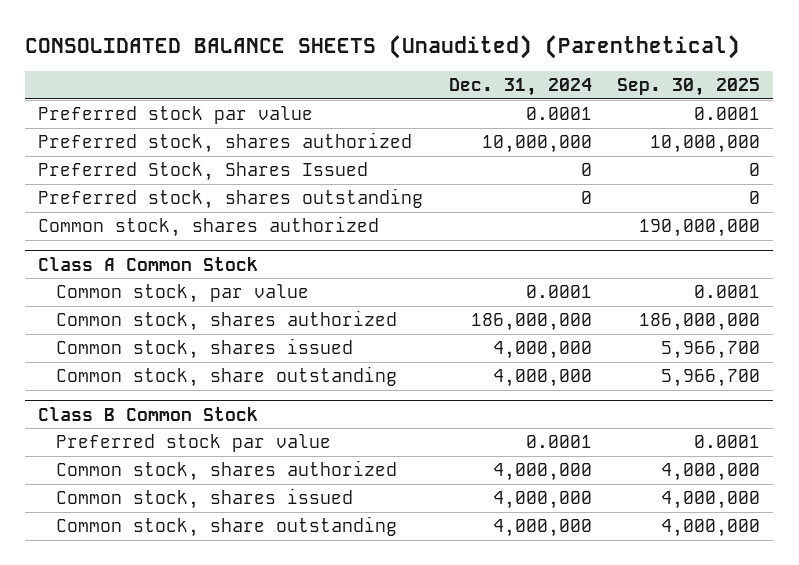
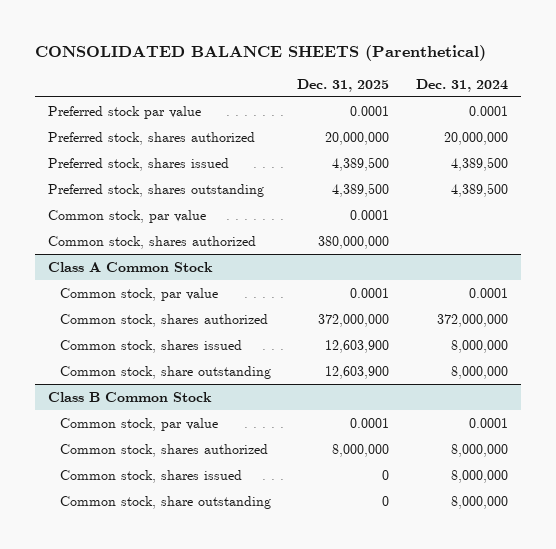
- CONSOLIDATED BALANCE SHEETS (Unaudited) (Parenthetical)
+ CONSOLIDATED BALANCE SHEETS (Parenthetical)
- | Dec. 31, 2024 | Sep. 30, 2025
+ | Dec. 31, 2025 | Dec. 31, 2024
- Preferred stock, shares authorized | 10,000,000 | 10,000,000
- Preferred Stock, Shares Issued | 0 | 0
- Preferred stock, shares outstanding | 0 | 0
+ Preferred stock, shares authorized | 20,000,000 | 20,000,000
+ Preferred stock, shares issued | 4,389,500 | 4,389,500
+ Preferred stock, shares outstanding | 4,389,500 | 4,389,500
+ Common stock, par value | 0.0001 |
@ Class A Common Stock
- Common stock, shares authorized | 186,000,000 | 186,000,000
- Common stock, shares issued | 4,000,000 | 5,966,700
- Common stock, share outstanding | 4,000,000 | 5,966,700
+ Common stock, shares authorized | 372,000,000 | 372,000,000
+ Common stock, shares issued | 12,603,900 | 8,000,000
+ Common stock, share outstanding | 12,603,900 | 8,000,000
@ Class B Common Stock
- Preferred stock par value | 0.0001 | 0.0001
- Common stock, shares authorized | 4,000,000 | 4,000,000
- Common stock, shares issued | 4,000,000 | 4,000,000
- Common stock, share outstanding | 4,000,000 | 4,000,000
+ Common stock, par value | 0.0001 | 0.0001
+ Common stock, shares authorized | 8,000,000 | 8,000,000
+ Common stock, shares issued | 0 | 8,000,000
+ Common stock, share outstanding | 0 | 8,000,000

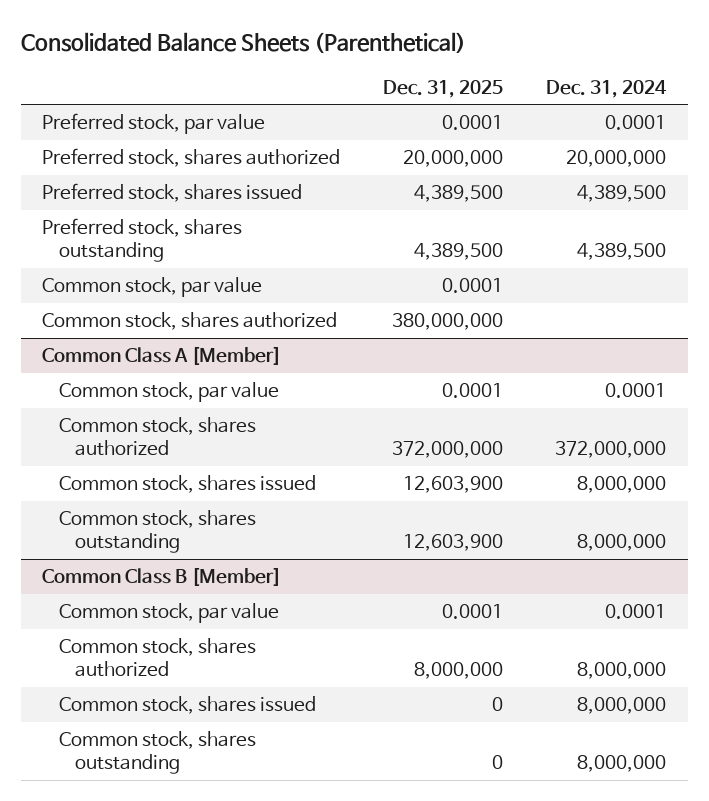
- CONSOLIDATED BALANCE SHEETS (Parenthetical)
+ Consolidated Balance Sheets (Parenthetical)
- Preferred stock par value | 0.0001 | 0.0001
+ Preferred stock, par value | 0.0001 | 0.0001
- Class A Common Stock
+ Common Class A [Member]
- Common stock, share outstanding | 12,603,900 | 8,000,000
- Class B Common Stock
+ Common stock, shares outstanding | 12,603,900 | 8,000,000
+ Common Class B [Member]
- Common stock, share outstanding | 0 | 8,000,000
+ Common stock, shares outstanding | 0 | 8,000,000

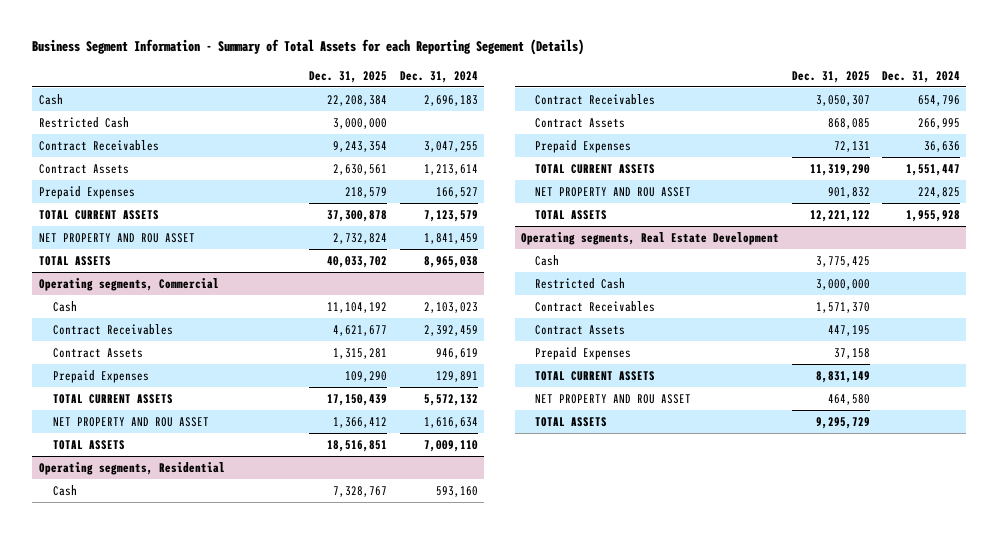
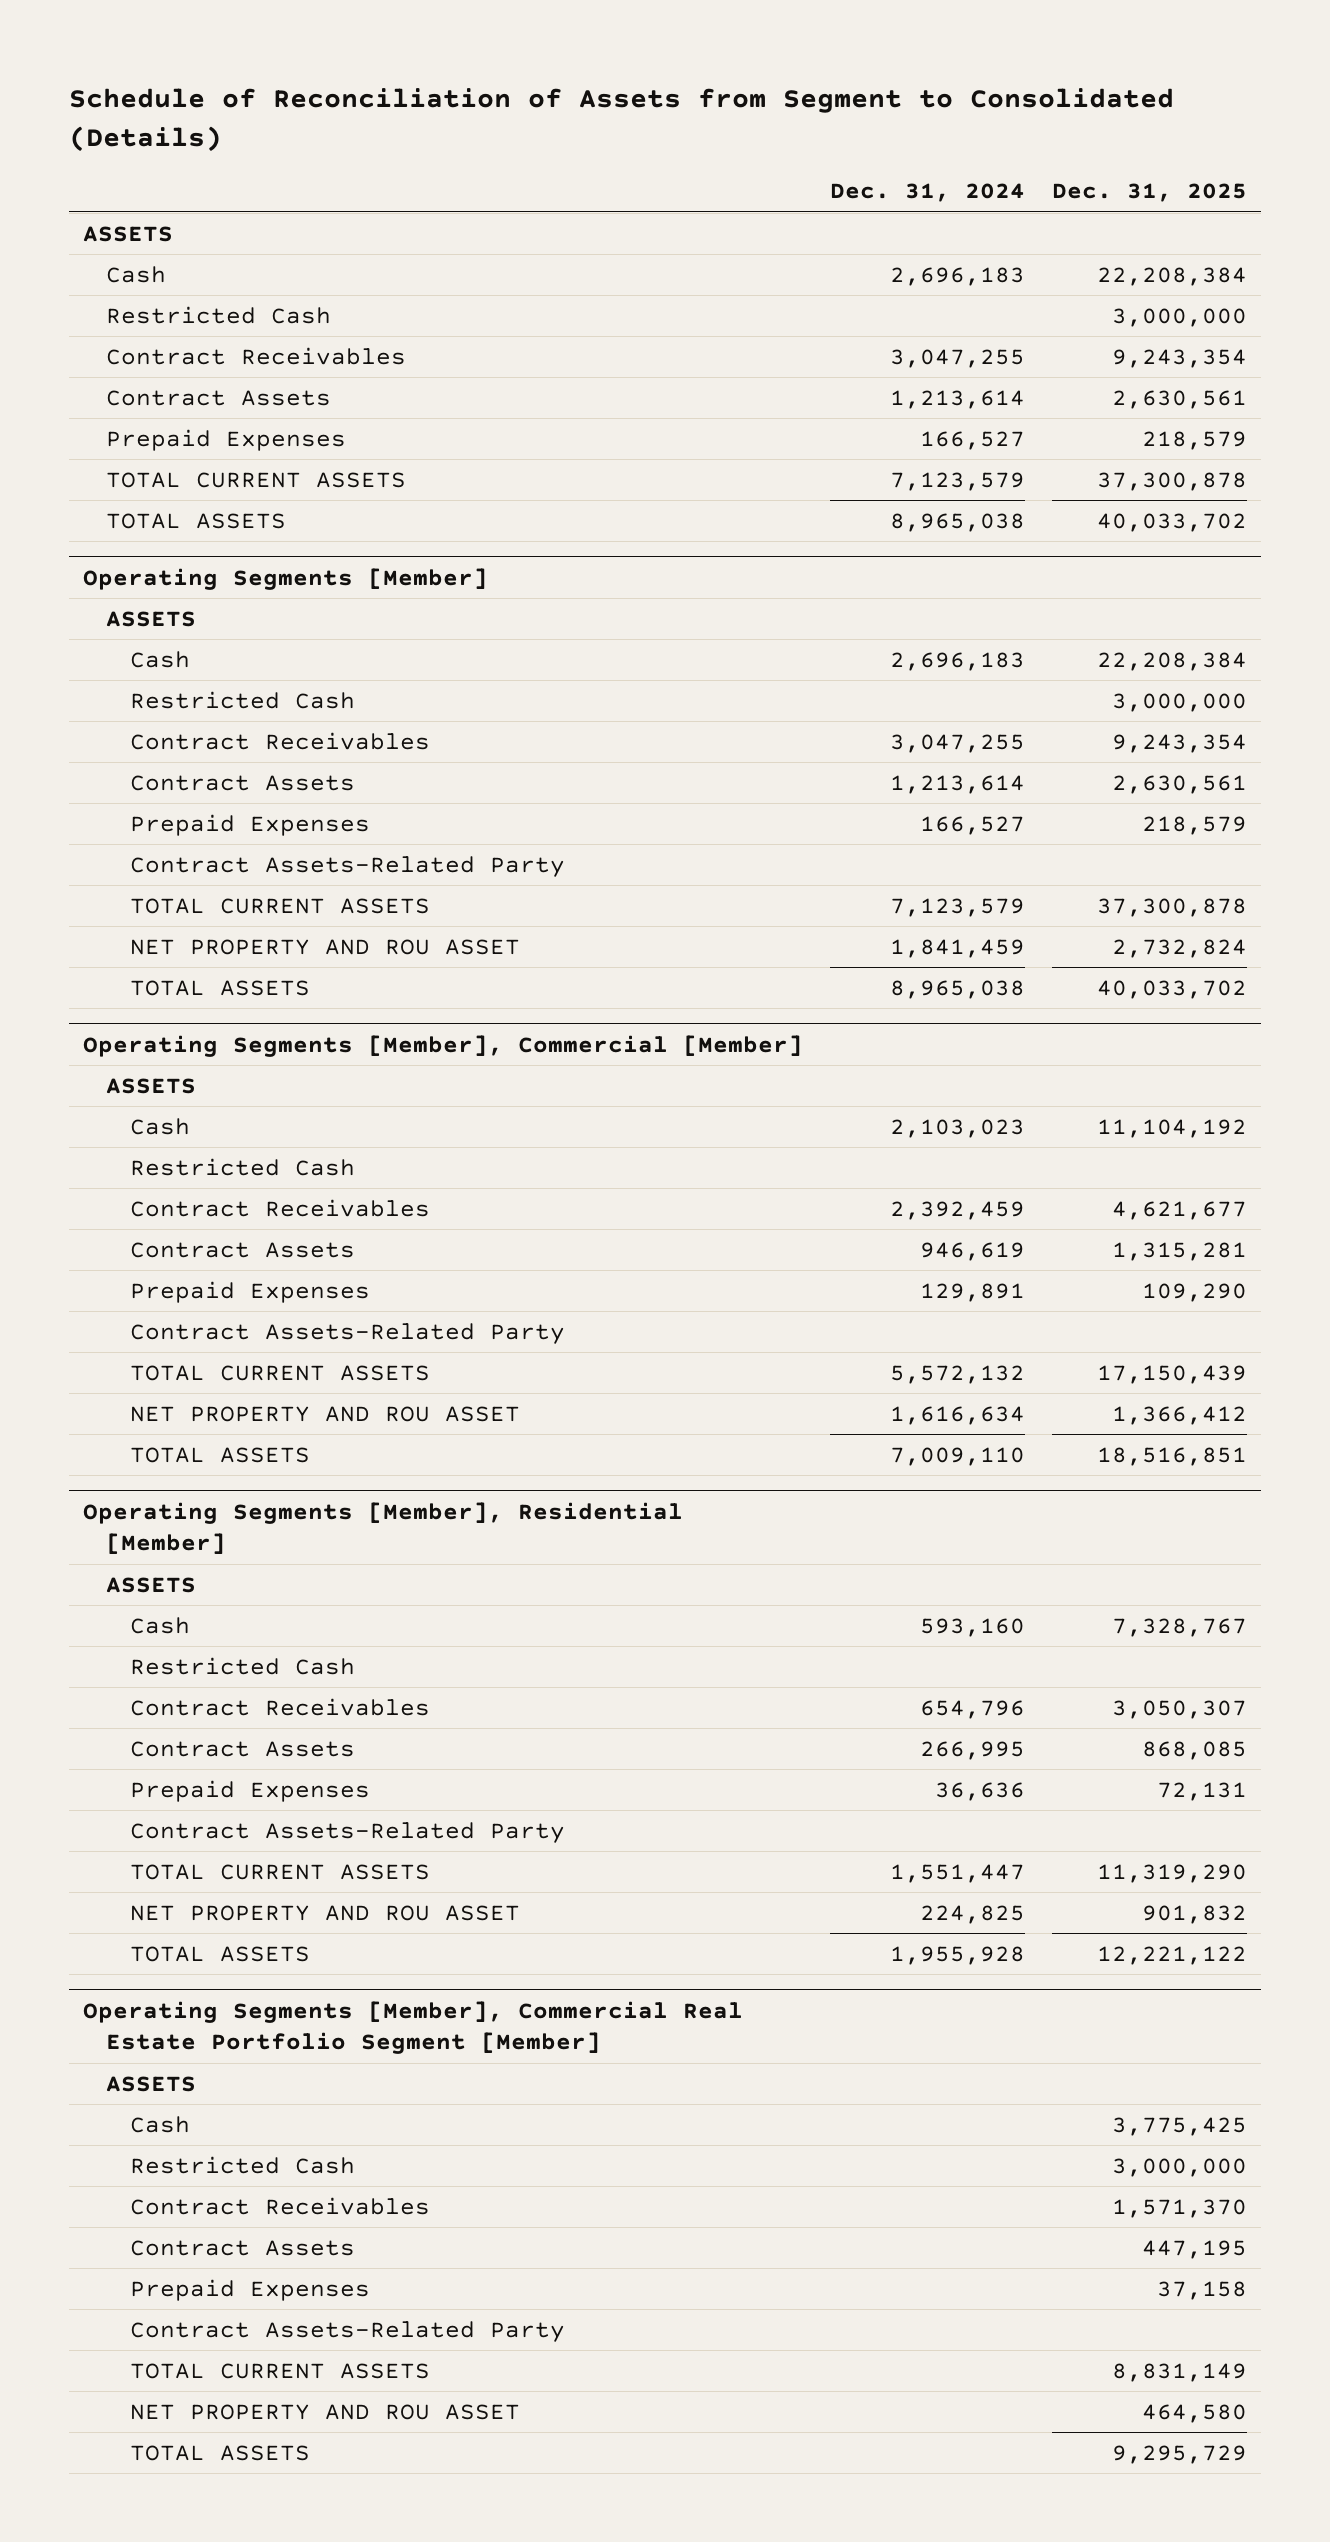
- Business Segment Information - Summary of Total Assets for each Reporting Segement (Details)
+ Schedule of Reconciliation of Assets from Segment to Consolidated (Details)
- | Dec. 31, 2025 | Dec. 31, 2024
+ | Dec. 31, 2024 | Dec. 31, 2025
+ ASSETS
+ TOTAL ASSETS | 8,965,038 | 40,033,702
+ Operating Segments [Member]
+ ASSETS
+ Cash | 2,696,183 | 22,208,384
+ Restricted Cash | | 3,000,000
+ Contract Receivables | 3,047,255 | 9,243,354
+ Contract Assets | 1,213,614 | 2,630,561
+ Prepaid Expenses | 166,527 | 218,579
+ Contract Assets-Related Party
+ TOTAL CURRENT ASSETS | 7,123,579 | 37,300,878
- Operating segments, Commercial
+ Operating Segments [Member], Commercial [Member]
+ ASSETS
+ Restricted Cash
+ Contract Assets-Related Party
- Operating segments, Residential
+ Operating Segments [Member], Residential [Member]
+ ASSETS
+ Restricted Cash
+ Contract Assets-Related Party
- Operating segments, Real Estate Development
+ Operating Segments [Member], Commercial Real Estate Portfolio Segment [Member]
+ ASSETS
+ Contract Assets-Related Party

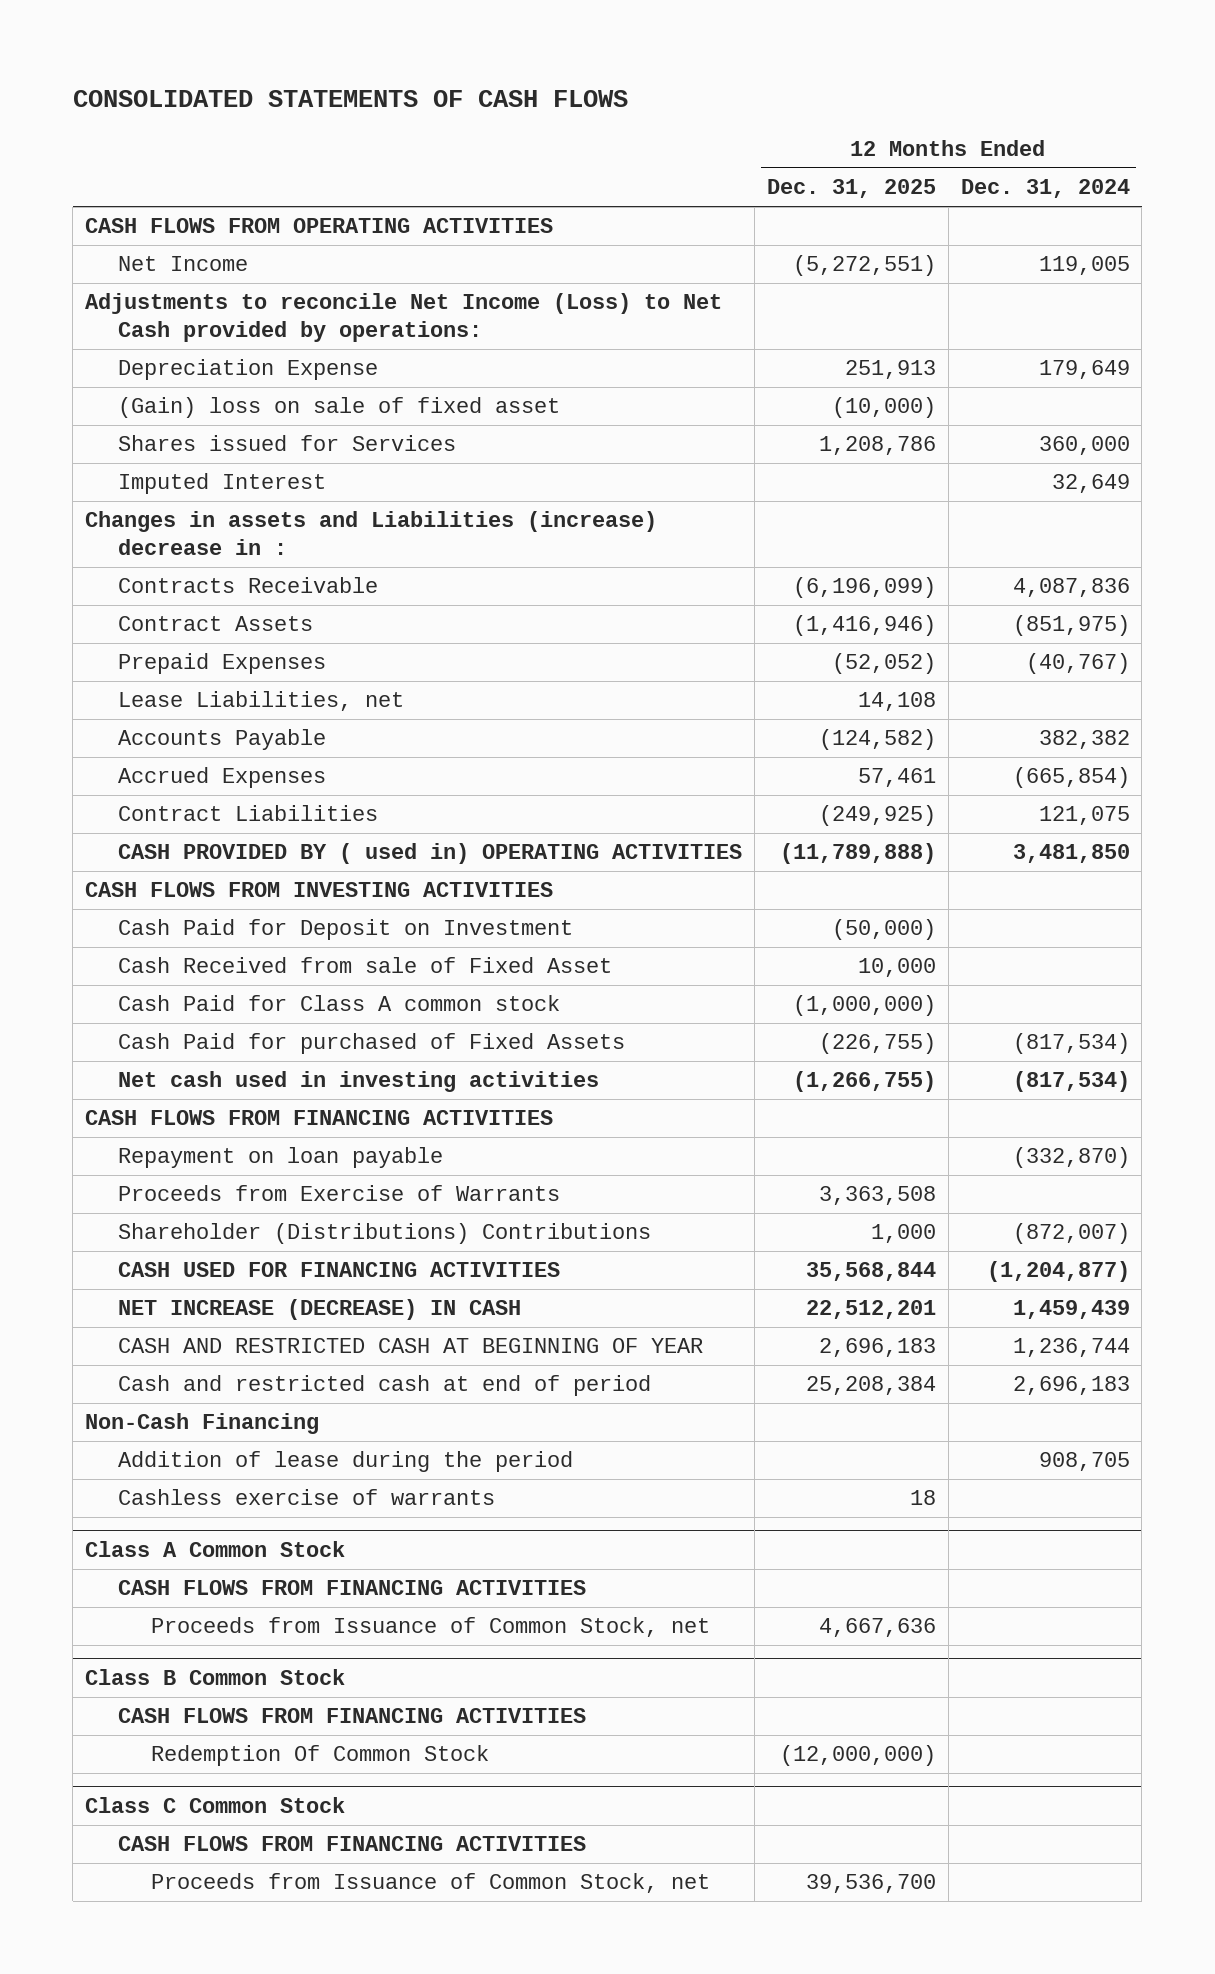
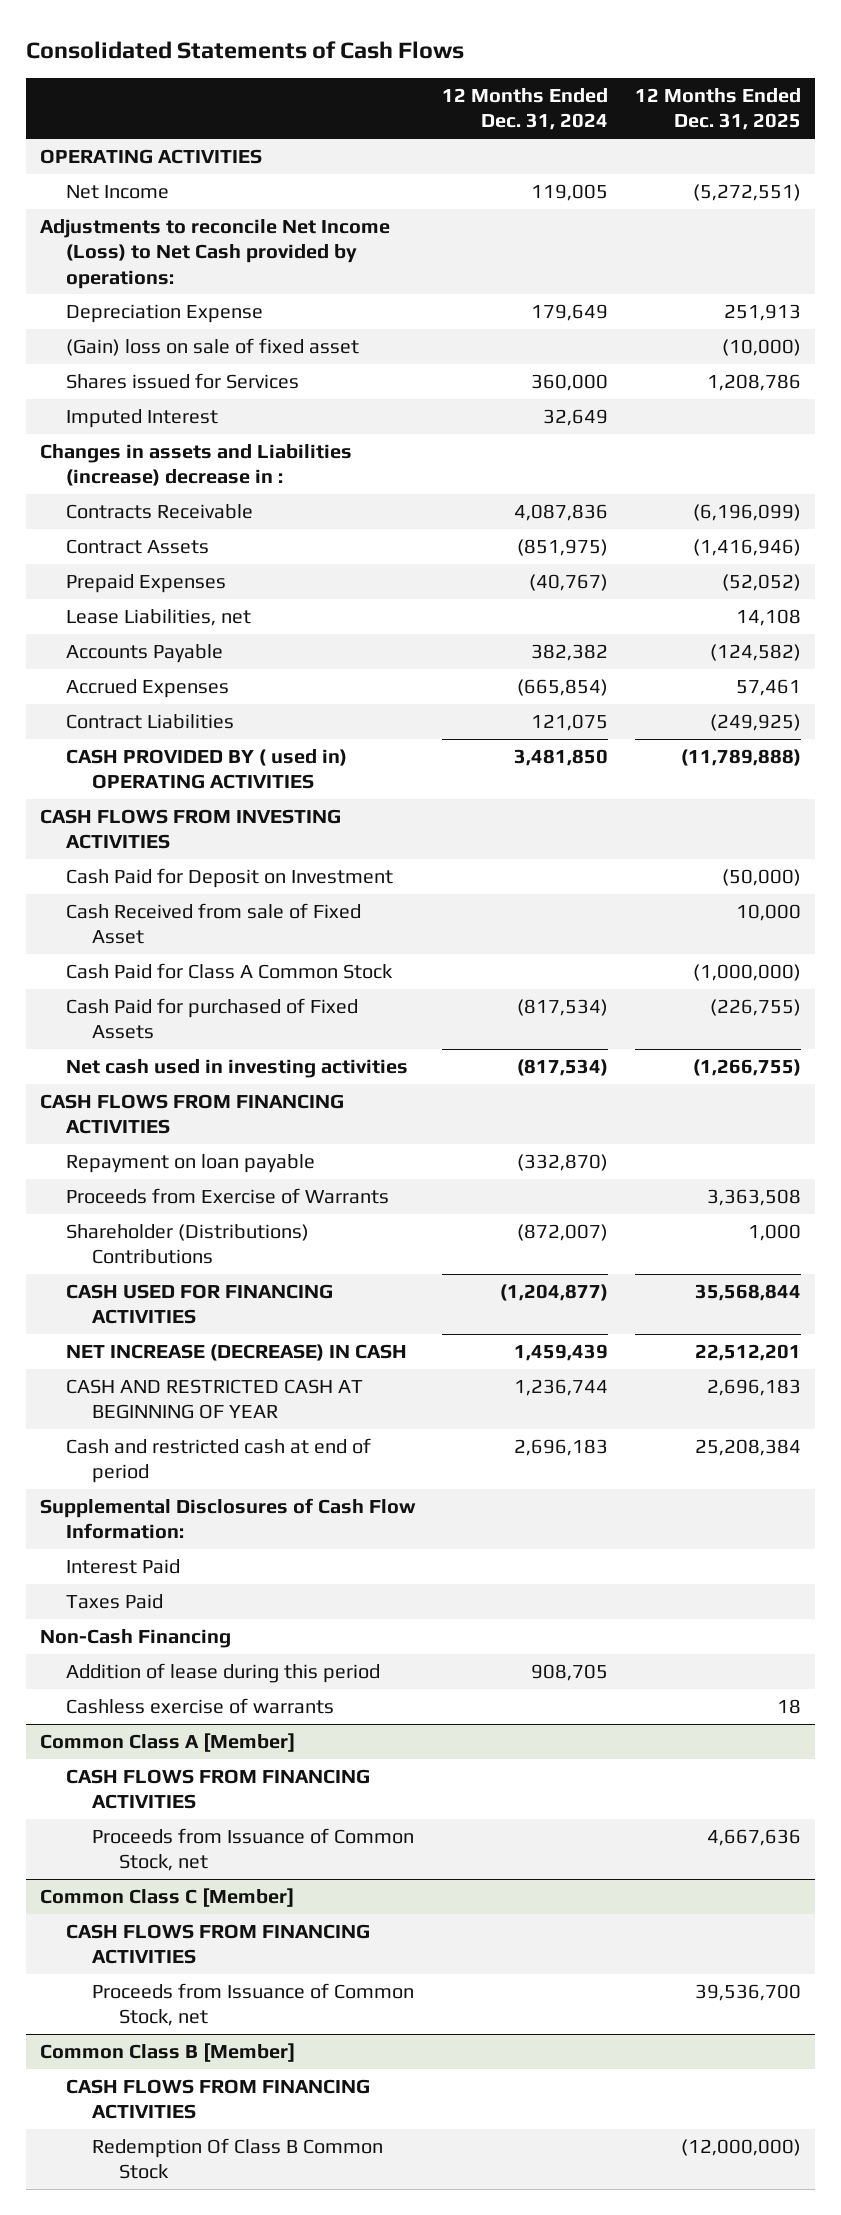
- CONSOLIDATED STATEMENTS OF CASH FLOWS
+ Consolidated Statements of Cash Flows
- | 12 Months Ended Dec. 31, 2025 | 12 Months Ended Dec. 31, 2024
+ | 12 Months Ended Dec. 31, 2024 | 12 Months Ended Dec. 31, 2025
- CASH FLOWS FROM OPERATING ACTIVITIES
+ OPERATING ACTIVITIES
- Cash Paid for Class A common stock | (1,000,000) |
+ Cash Paid for Class A Common Stock | | (1,000,000)
+ Supplemental Disclosures of Cash Flow Information:
+ Interest Paid
+ Taxes Paid
- Addition of lease during the period | | 908,705
+ Addition of lease during this period | 908,705 |
- Class A Common Stock
+ Common Class A [Member]
- Class B Common Stock
- CASH FLOWS FROM FINANCING ACTIVITIES
- Redemption Of Common Stock | (12,000,000) |
- Class C Common Stock
+ Common Class C [Member]
+ Common Class B [Member]
+ CASH FLOWS FROM FINANCING ACTIVITIES
+ Redemption Of Class B Common Stock | | (12,000,000)

